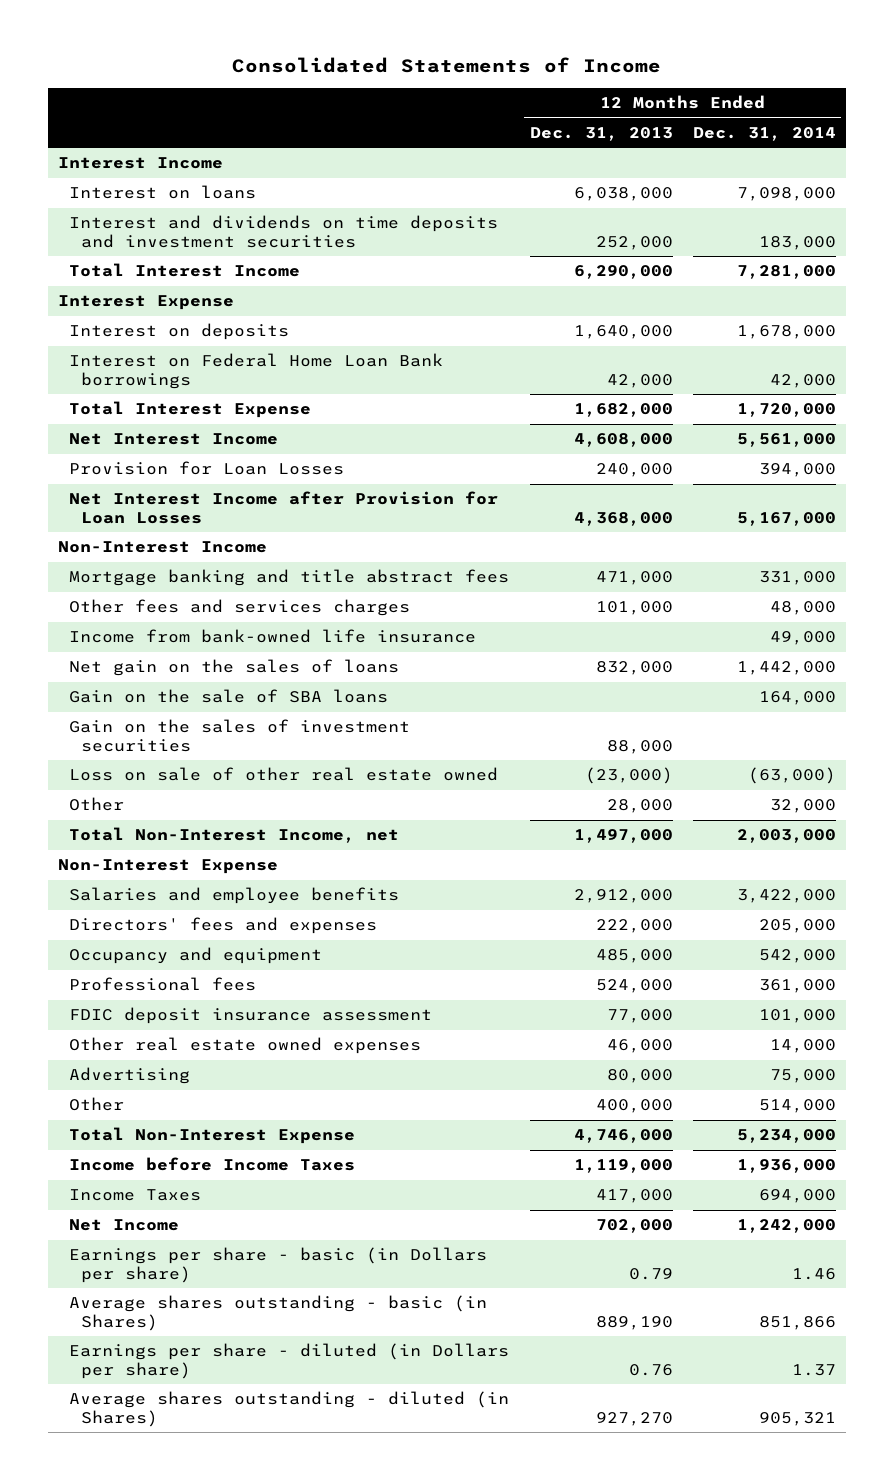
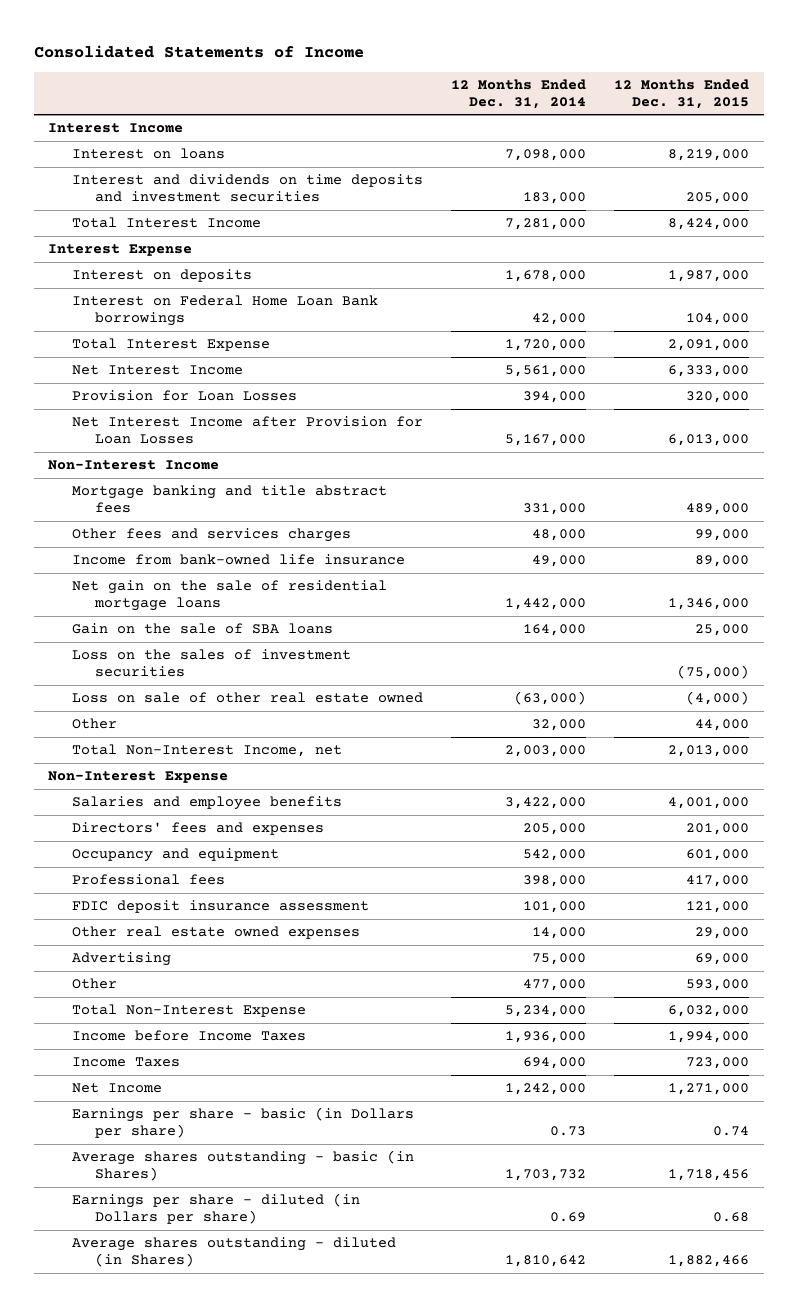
- | 12 Months Ended Dec. 31, 2013 | 12 Months Ended Dec. 31, 2014
+ | 12 Months Ended Dec. 31, 2014 | 12 Months Ended Dec. 31, 2015
- Net gain on the sales of loans | 832,000 | 1,442,000
+ Net gain on the sale of residential mortgage loans | 1,442,000 | 1,346,000
- Gain on the sales of investment securities | 88,000 |
+ Loss on the sales of investment securities | | (75,000)
- Professional fees | 524,000 | 361,000
+ Professional fees | 398,000 | 417,000
- Other | 400,000 | 514,000
+ Other | 477,000 | 593,000
- Earnings per share - basic (in Dollars per share) | 0.79 | 1.46
- Average shares outstanding - basic (in Shares) | 889,190 | 851,866
- Earnings per share - diluted (in Dollars per share) | 0.76 | 1.37
- Average shares outstanding - diluted (in Shares) | 927,270 | 905,321
+ Earnings per share - basic (in Dollars per share) | 0.73 | 0.74
+ Average shares outstanding - basic (in Shares) | 1,703,732 | 1,718,456
+ Earnings per share - diluted (in Dollars per share) | 0.69 | 0.68
+ Average shares outstanding - diluted (in Shares) | 1,810,642 | 1,882,466

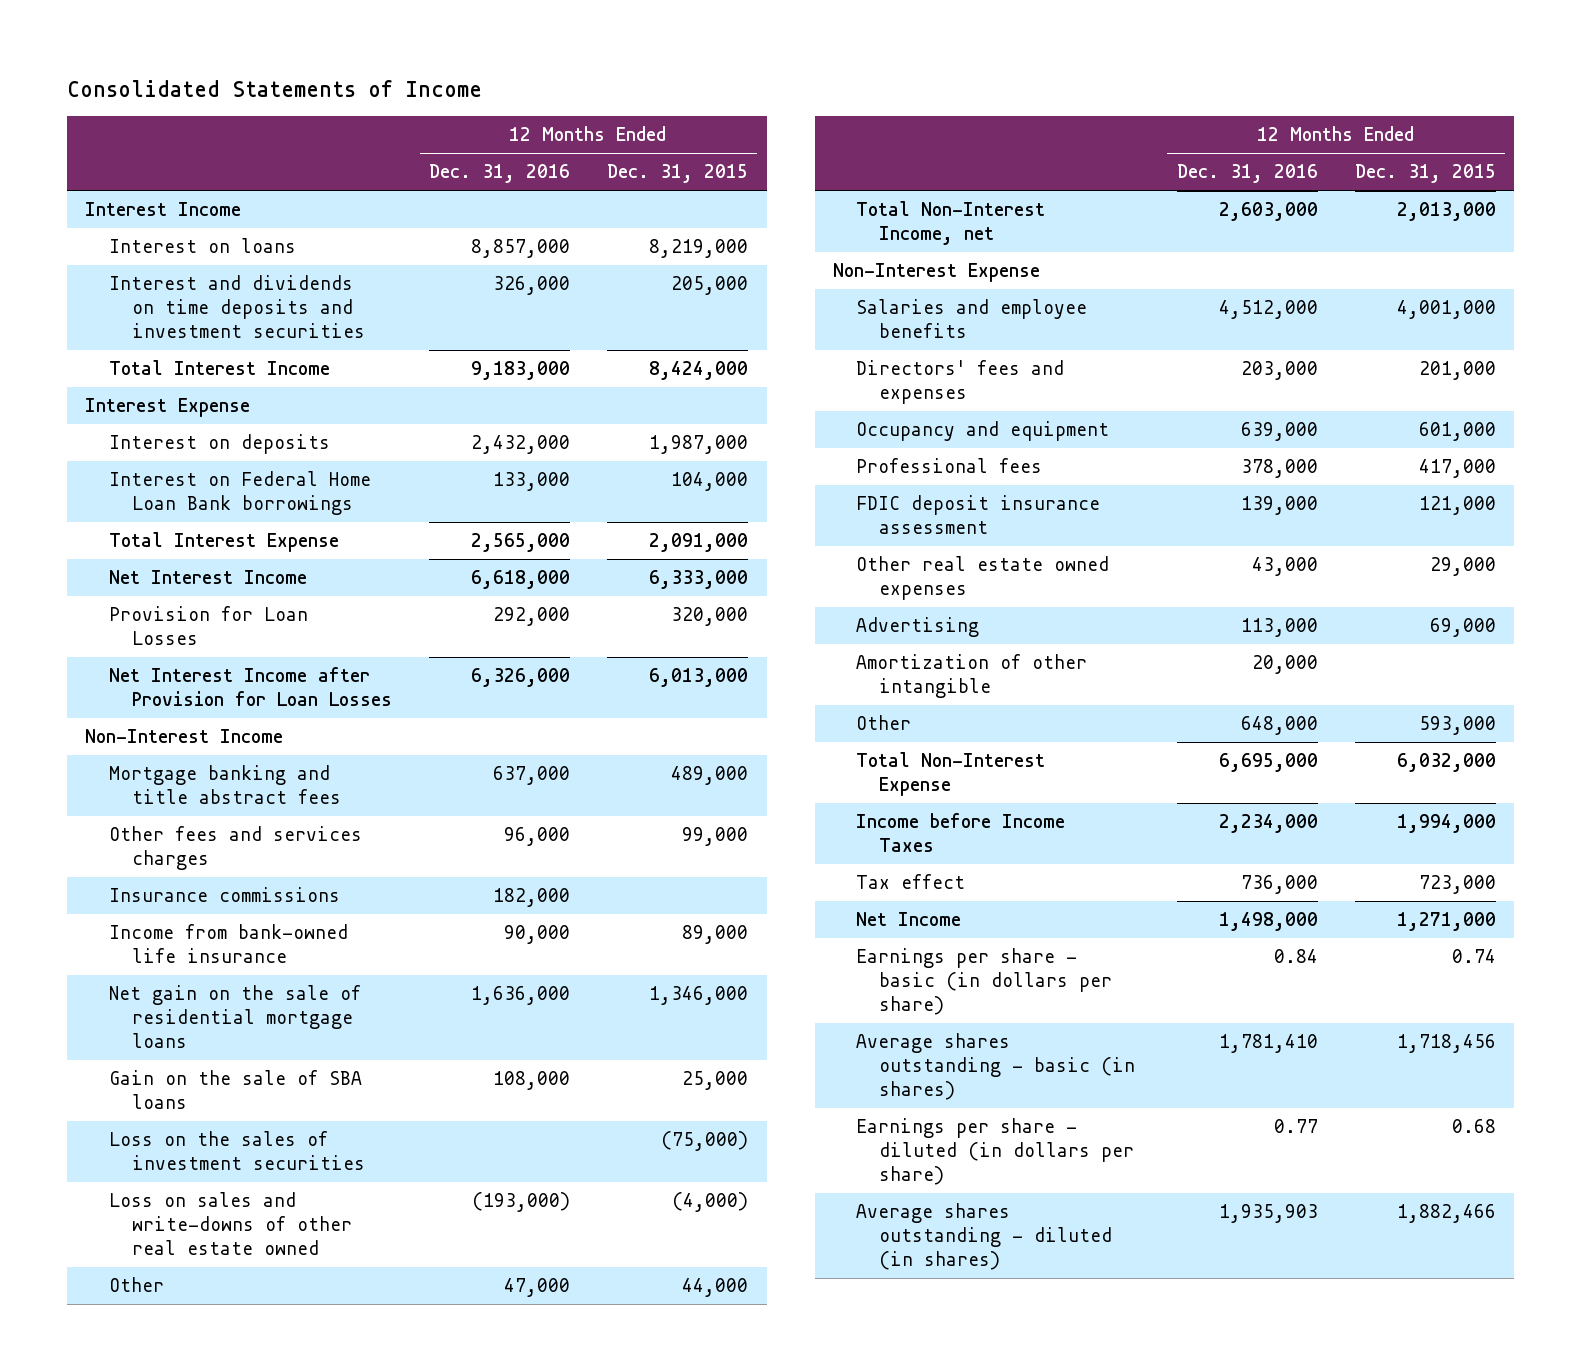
- | 12 Months Ended Dec. 31, 2014 | 12 Months Ended Dec. 31, 2015
+ | 12 Months Ended Dec. 31, 2016 | 12 Months Ended Dec. 31, 2015
+ Insurance commissions | 182,000 |
- Loss on sale of other real estate owned | (63,000) | (4,000)
+ Loss on sales and write-downs of other real estate owned | (193,000) | (4,000)
+ Amortization of other intangible | 20,000 |
- Income Taxes | 694,000 | 723,000
+ Tax effect | 736,000 | 723,000
- Earnings per share - basic (in Dollars per share) | 0.73 | 0.74
- Average shares outstanding - basic (in Shares) | 1,703,732 | 1,718,456
- Earnings per share - diluted (in Dollars per share) | 0.69 | 0.68
- Average shares outstanding - diluted (in Shares) | 1,810,642 | 1,882,466
+ Earnings per share - basic (in dollars per share) | 0.84 | 0.74
+ Average shares outstanding - basic (in shares) | 1,781,410 | 1,718,456
+ Earnings per share - diluted (in dollars per share) | 0.77 | 0.68
+ Average shares outstanding - diluted (in shares) | 1,935,903 | 1,882,466

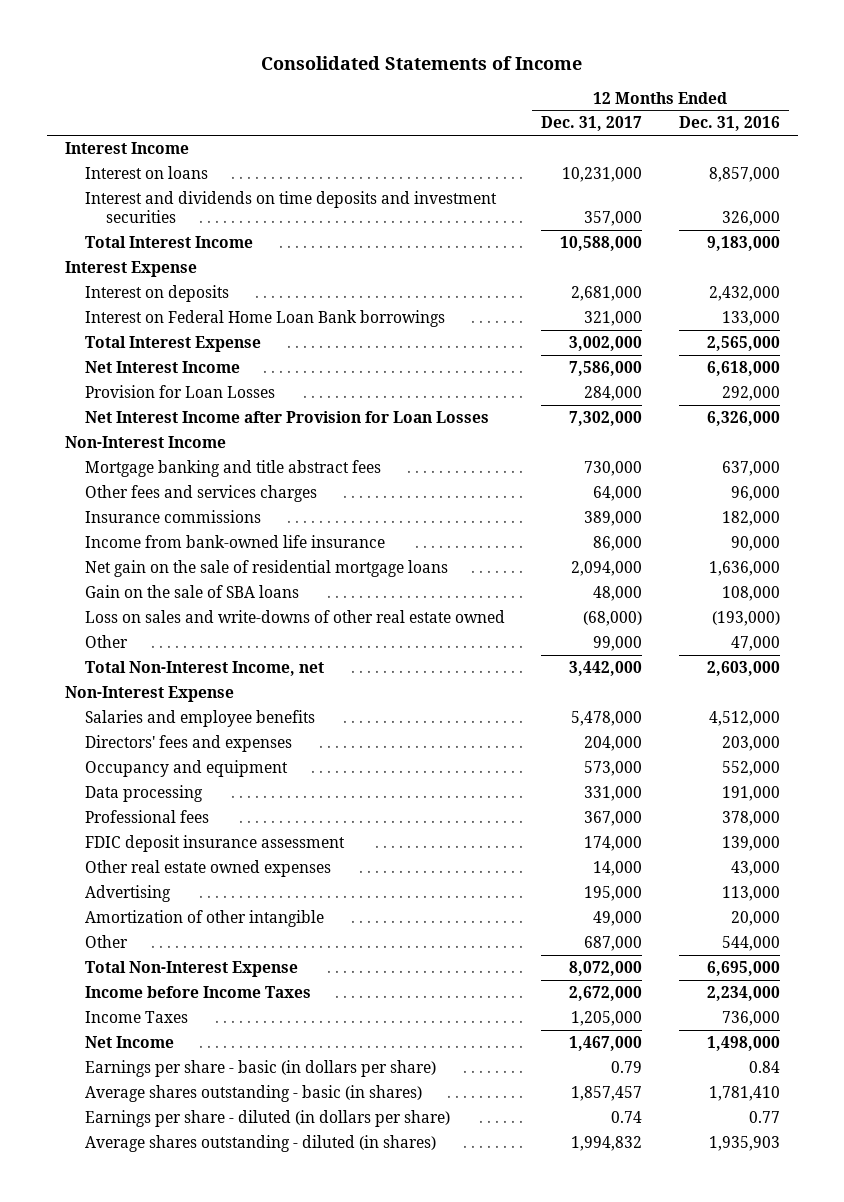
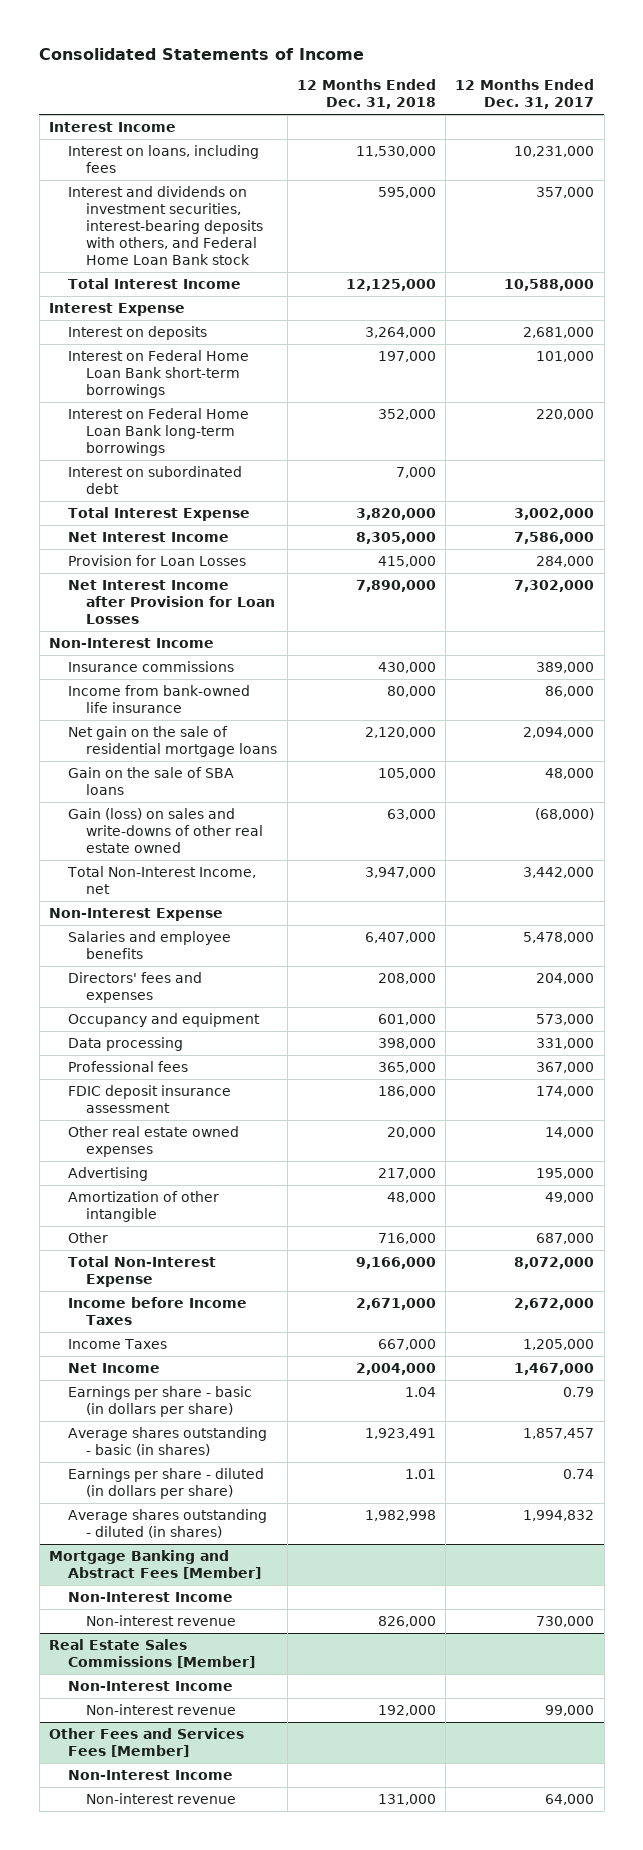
- | 12 Months Ended Dec. 31, 2017 | 12 Months Ended Dec. 31, 2016
+ | 12 Months Ended Dec. 31, 2018 | 12 Months Ended Dec. 31, 2017
- Interest on loans | 10,231,000 | 8,857,000
- Interest and dividends on time deposits and investment securities | 357,000 | 326,000
+ Interest on loans, including fees | 11,530,000 | 10,231,000
+ Interest and dividends on investment securities, interest-bearing deposits with others, and Federal Home Loan Bank stock | 595,000 | 357,000
- Interest on Federal Home Loan Bank borrowings | 321,000 | 133,000
+ Interest on Federal Home Loan Bank short-term borrowings | 197,000 | 101,000
+ Interest on Federal Home Loan Bank long-term borrowings | 352,000 | 220,000
+ Interest on subordinated debt | 7,000 |
- Mortgage banking and title abstract fees | 730,000 | 637,000
- Other fees and services charges | 64,000 | 96,000
- Loss on sales and write-downs of other real estate owned | (68,000) | (193,000)
- Other | 99,000 | 47,000
+ Gain (loss) on sales and write-downs of other real estate owned | 63,000 | (68,000)
+ Mortgage Banking and Abstract Fees [Member]
+ Non-Interest Income
+ Non-interest revenue | 826,000 | 730,000
+ Real Estate Sales Commissions [Member]
+ Non-Interest Income
+ Non-interest revenue | 192,000 | 99,000
+ Other Fees and Services Fees [Member]
+ Non-Interest Income
+ Non-interest revenue | 131,000 | 64,000

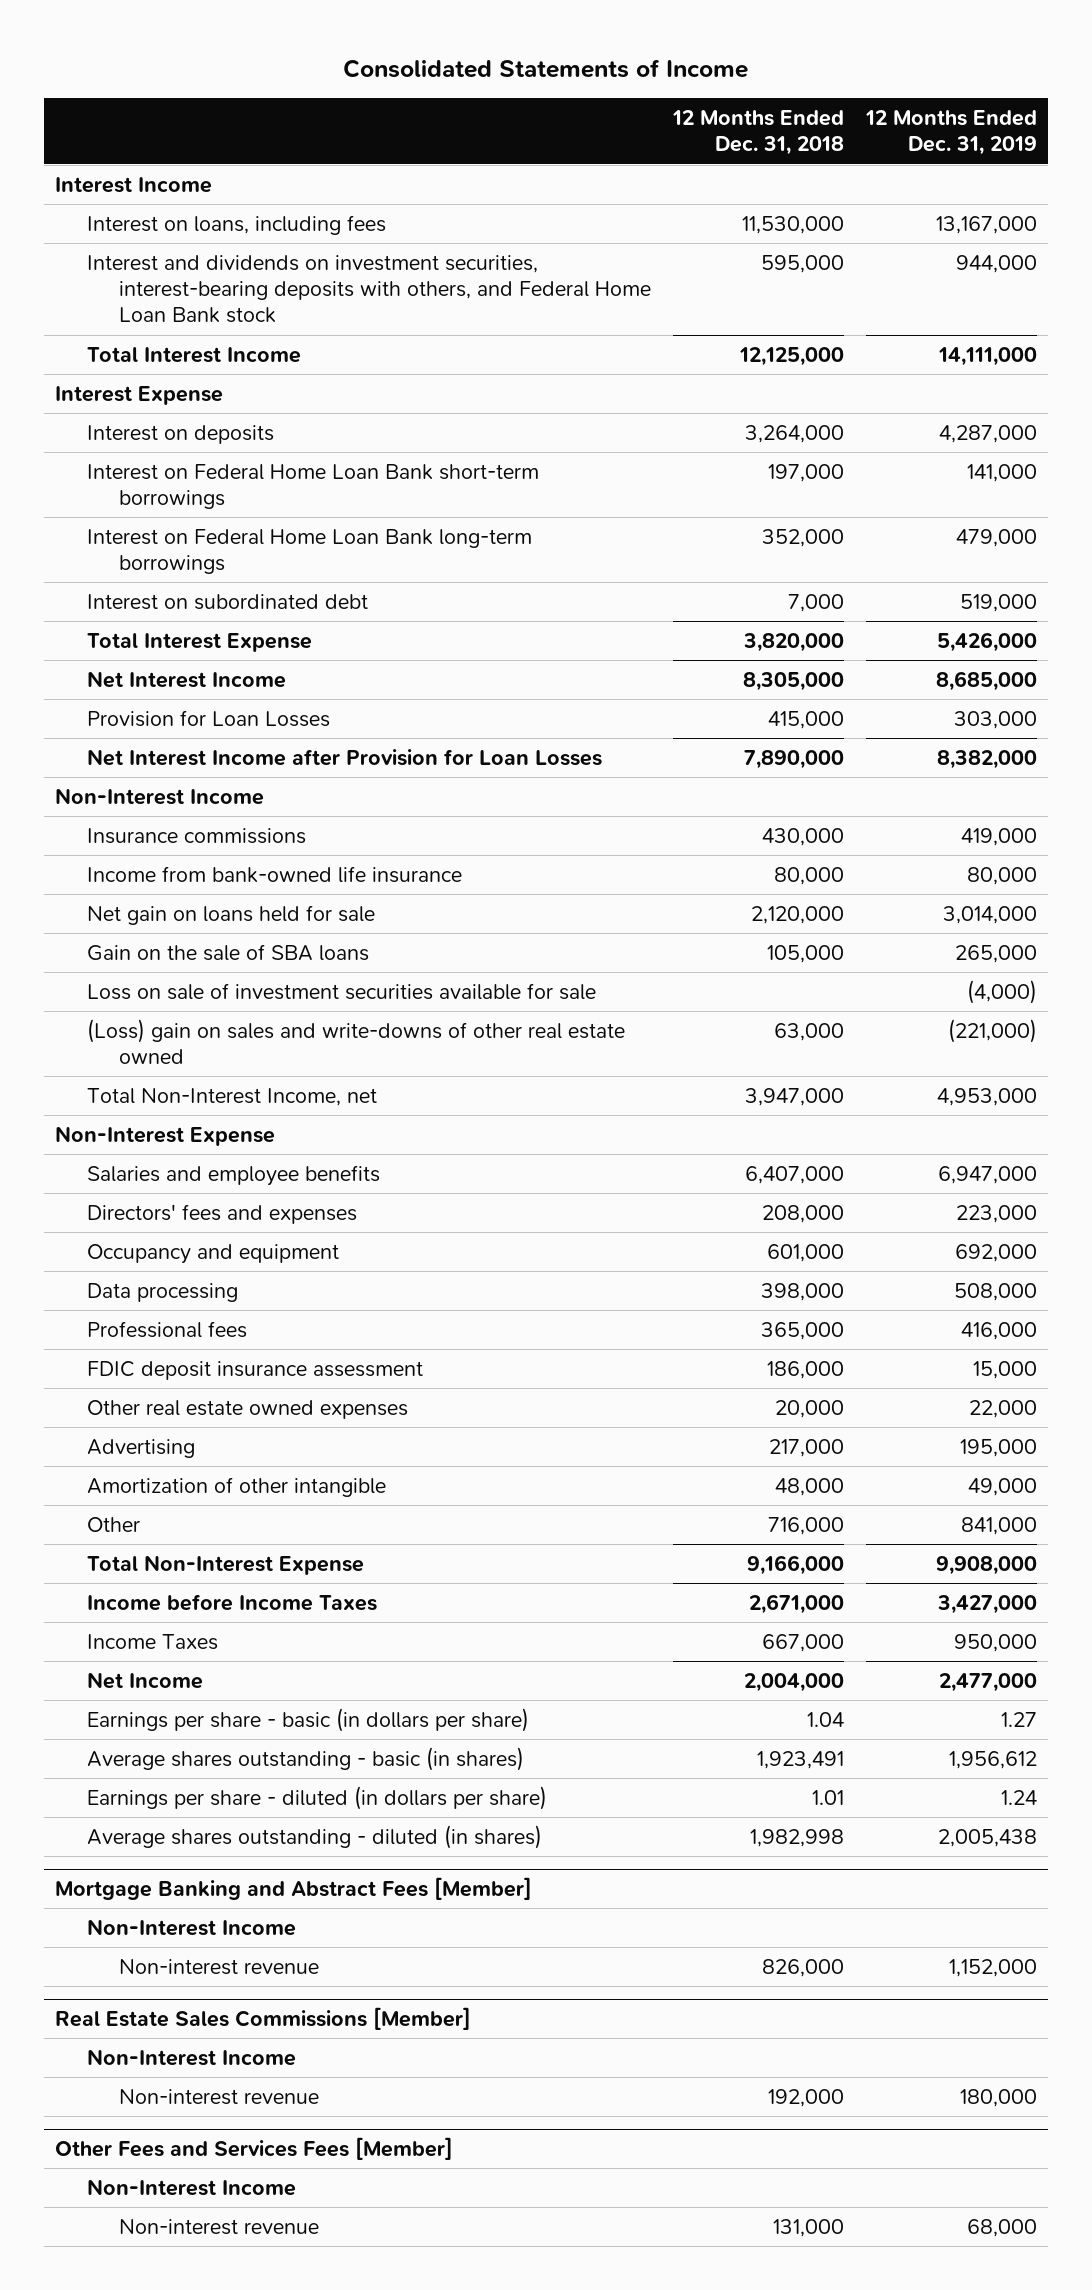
- | 12 Months Ended Dec. 31, 2018 | 12 Months Ended Dec. 31, 2017
+ | 12 Months Ended Dec. 31, 2018 | 12 Months Ended Dec. 31, 2019
- Net gain on the sale of residential mortgage loans | 2,120,000 | 2,094,000
+ Net gain on loans held for sale | 2,120,000 | 3,014,000
- Gain (loss) on sales and write-downs of other real estate owned | 63,000 | (68,000)
+ Loss on sale of investment securities available for sale | | (4,000)
+ (Loss) gain on sales and write-downs of other real estate owned | 63,000 | (221,000)

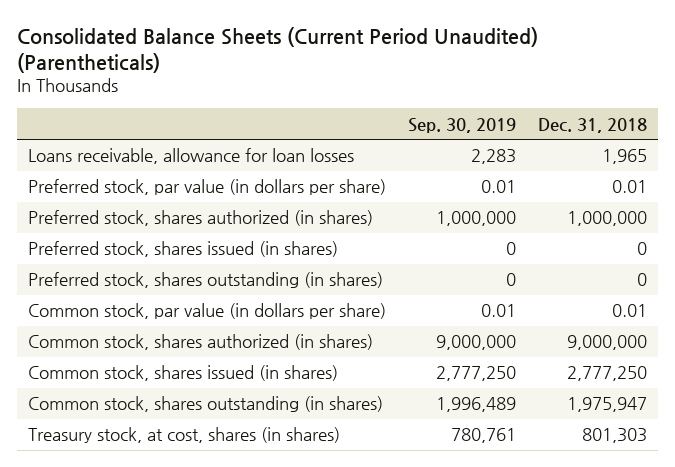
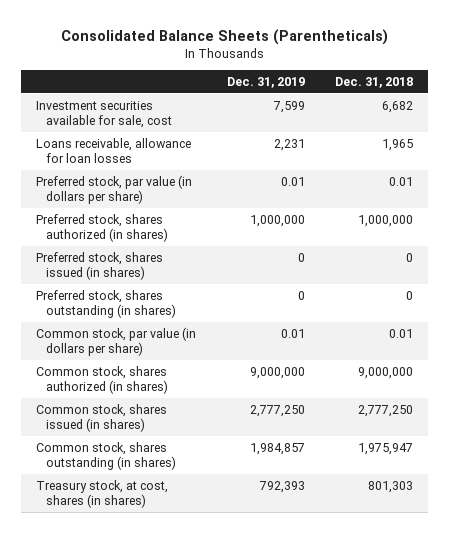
- Consolidated Balance Sheets (Current Period Unaudited) (Parentheticals)
+ Consolidated Balance Sheets (Parentheticals)
- | Sep. 30, 2019 | Dec. 31, 2018
+ | Dec. 31, 2019 | Dec. 31, 2018
+ Investment securities available for sale, cost | 7,599 | 6,682

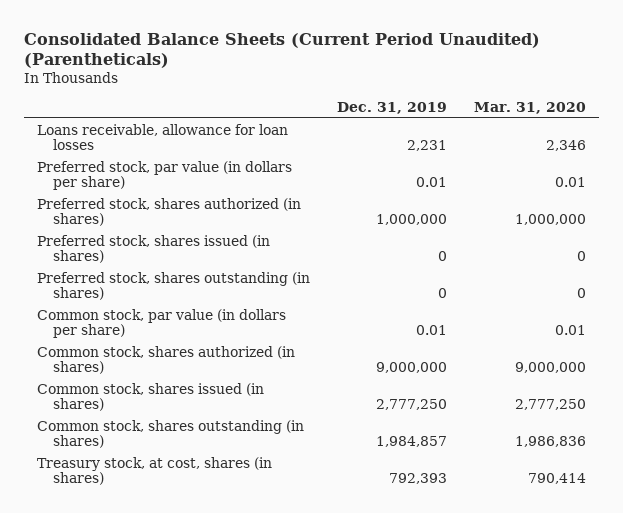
- Consolidated Balance Sheets (Parentheticals)
+ Consolidated Balance Sheets (Current Period Unaudited) (Parentheticals)
- | Dec. 31, 2019 | Dec. 31, 2018
+ | Dec. 31, 2019 | Mar. 31, 2020
- Investment securities available for sale, cost | 7,599 | 6,682

